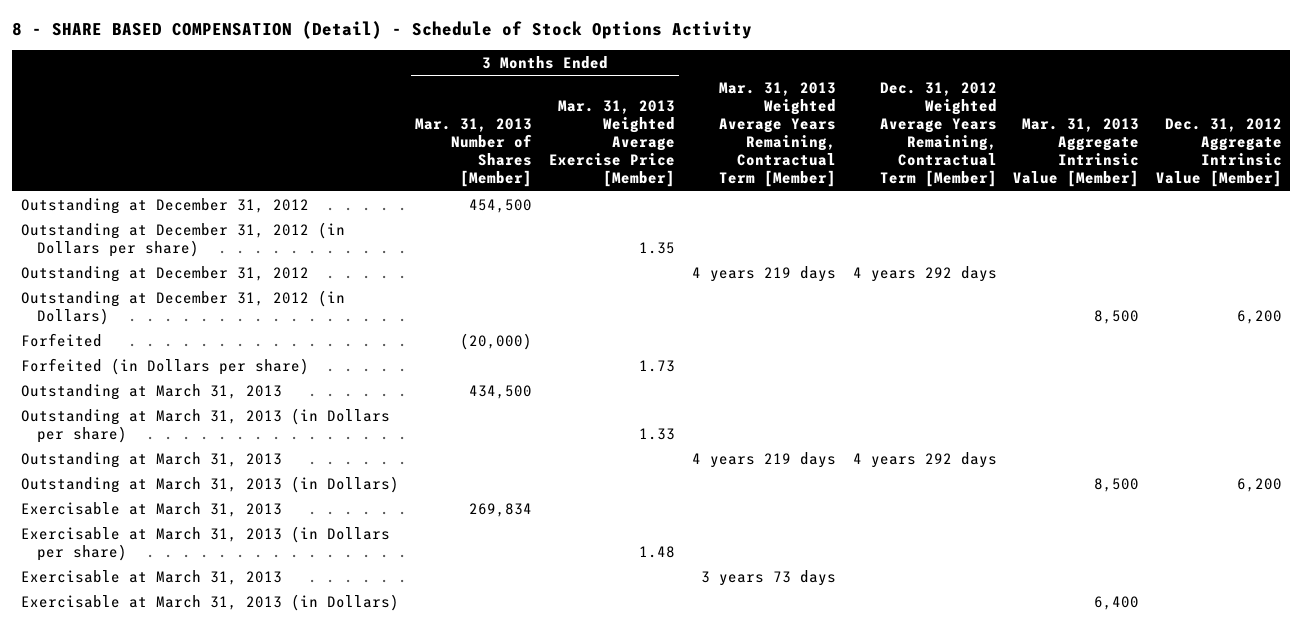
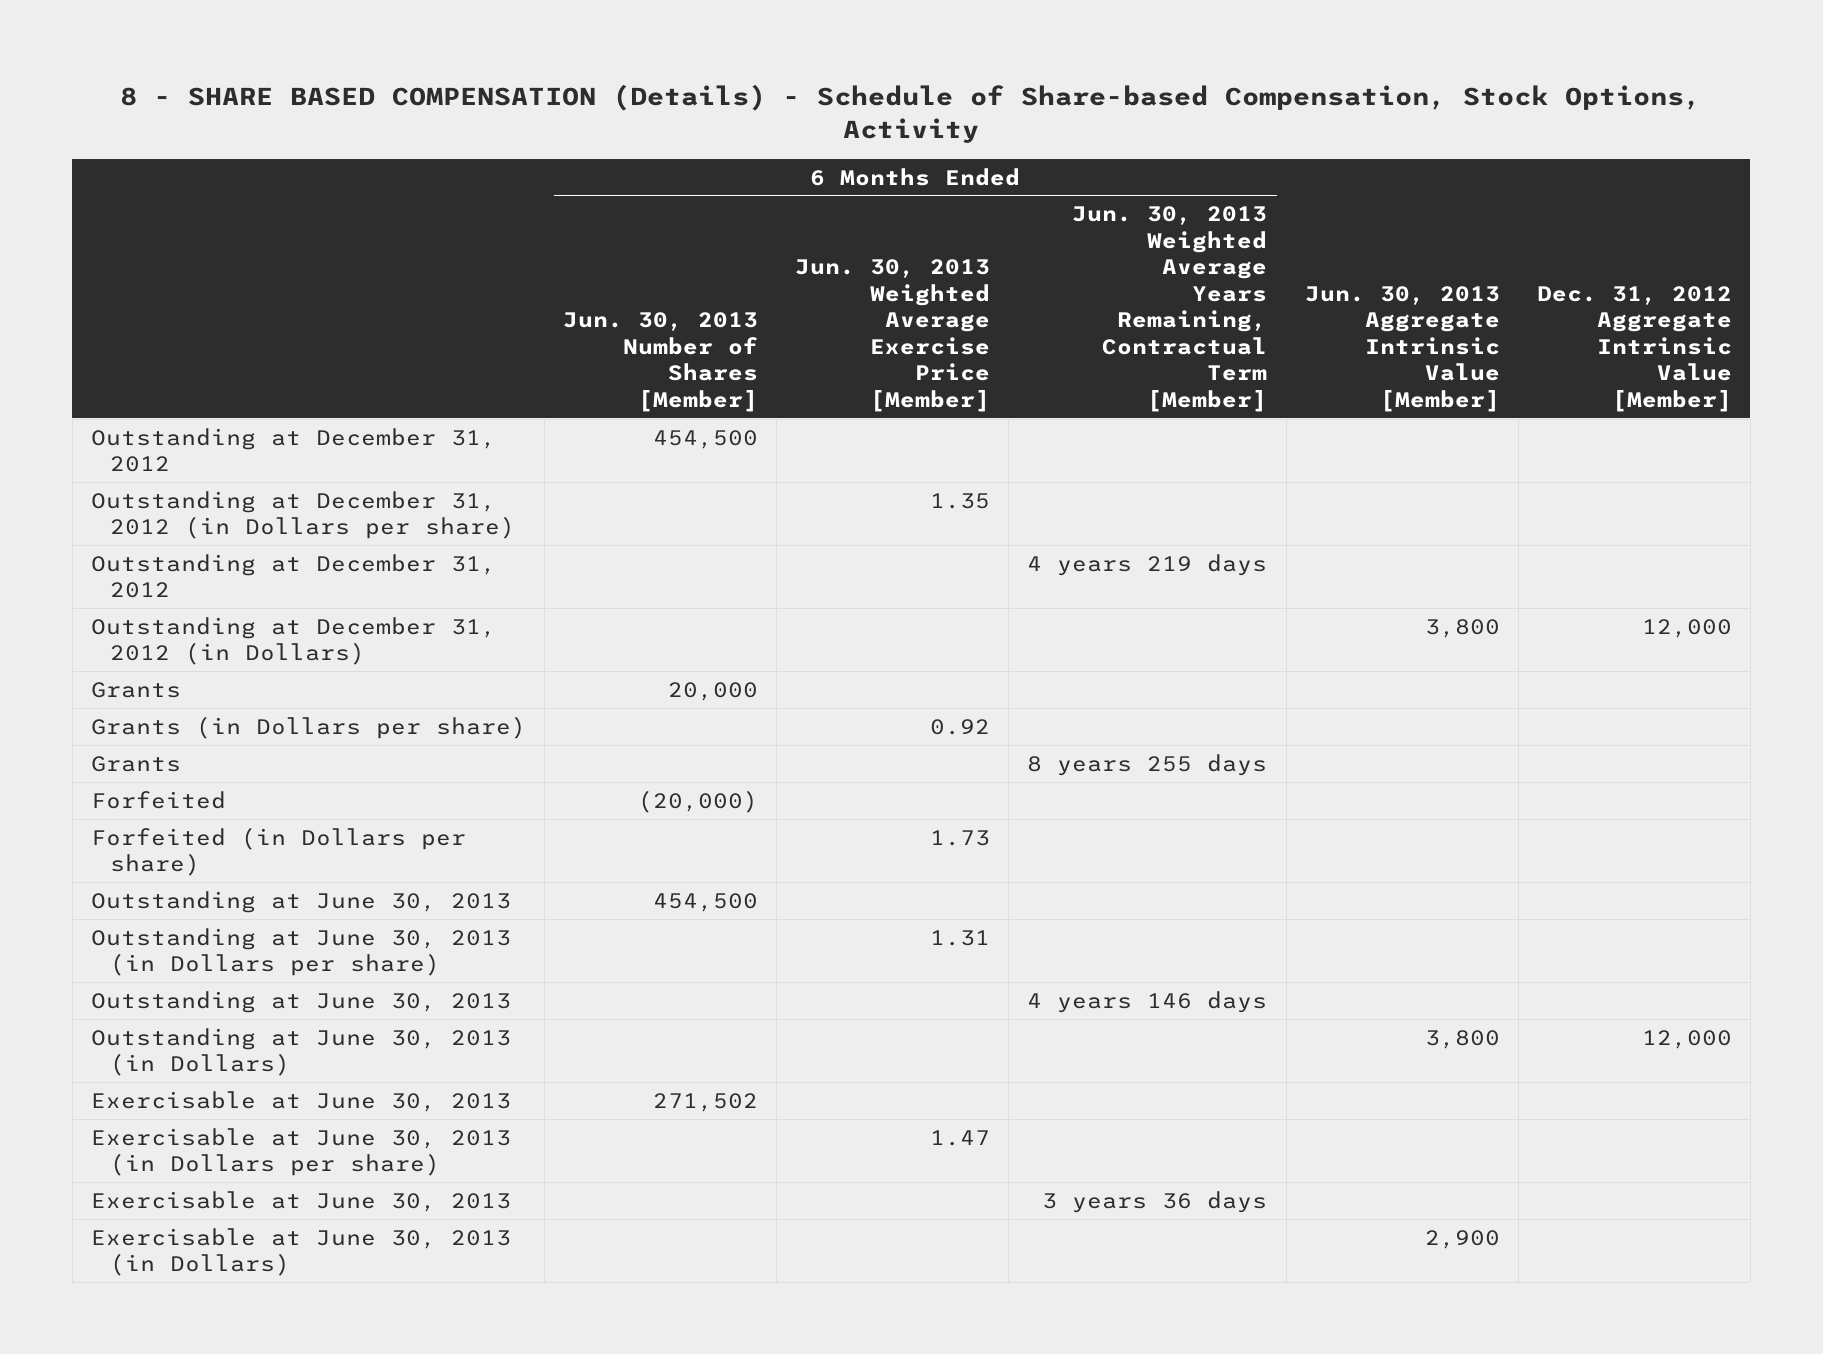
- 8 - SHARE BASED COMPENSATION (Detail) - Schedule of Stock Options Activity
+ 8 - SHARE BASED COMPENSATION (Details) - Schedule of Share-based Compensation, Stock Options, Activity
- | 3 Months Ended Mar. 31, 2013 Number of Shares [Member] | 3 Months Ended Mar. 31, 2013 Weighted Average Exercise Price [Member] | Mar. 31, 2013 Weighted Average Years Remaining, Contractual Term [Member] | Dec. 31, 2012 Weighted Average Years Remaining, Contractual Term [Member] | Mar. 31, 2013 Aggregate Intrinsic Value [Member] | Dec. 31, 2012 Aggregate Intrinsic Value [Member]
+ | 6 Months Ended Jun. 30, 2013 Number of Shares [Member] | 6 Months Ended Jun. 30, 2013 Weighted Average Exercise Price [Member] | 6 Months Ended Jun. 30, 2013 Weighted Average Years Remaining, Contractual Term [Member] | Jun. 30, 2013 Aggregate Intrinsic Value [Member] | Dec. 31, 2012 Aggregate Intrinsic Value [Member]
- Outstanding at December 31, 2012 (in Dollars) | | | | | 8,500 | 6,200
+ Outstanding at December 31, 2012 (in Dollars) | | | | 3,800 | 12,000
+ Grants | 20,000 | | | |
+ Grants (in Dollars per share) | | 0.92 | | |
+ Grants | | | 8 years 255 days | |
- Outstanding at March 31, 2013 | 434,500 | | | | |
- Outstanding at March 31, 2013 (in Dollars per share) | | 1.33 | | | |
- Outstanding at March 31, 2013 | | | 4 years 219 days | 4 years 292 days | |
- Outstanding at March 31, 2013 (in Dollars) | | | | | 8,500 | 6,200
- Exercisable at March 31, 2013 | 269,834 | | | | |
- Exercisable at March 31, 2013 (in Dollars per share) | | 1.48 | | | |
- Exercisable at March 31, 2013 | | | 3 years 73 days | | |
- Exercisable at March 31, 2013 (in Dollars) | | | | | 6,400 |
+ Outstanding at June 30, 2013 | 454,500 | | | |
+ Outstanding at June 30, 2013 (in Dollars per share) | | 1.31 | | |
+ Outstanding at June 30, 2013 | | | 4 years 146 days | |
+ Outstanding at June 30, 2013 (in Dollars) | | | | 3,800 | 12,000
+ Exercisable at June 30, 2013 | 271,502 | | | |
+ Exercisable at June 30, 2013 (in Dollars per share) | | 1.47 | | |
+ Exercisable at June 30, 2013 | | | 3 years 36 days | |
+ Exercisable at June 30, 2013 (in Dollars) | | | | 2,900 |

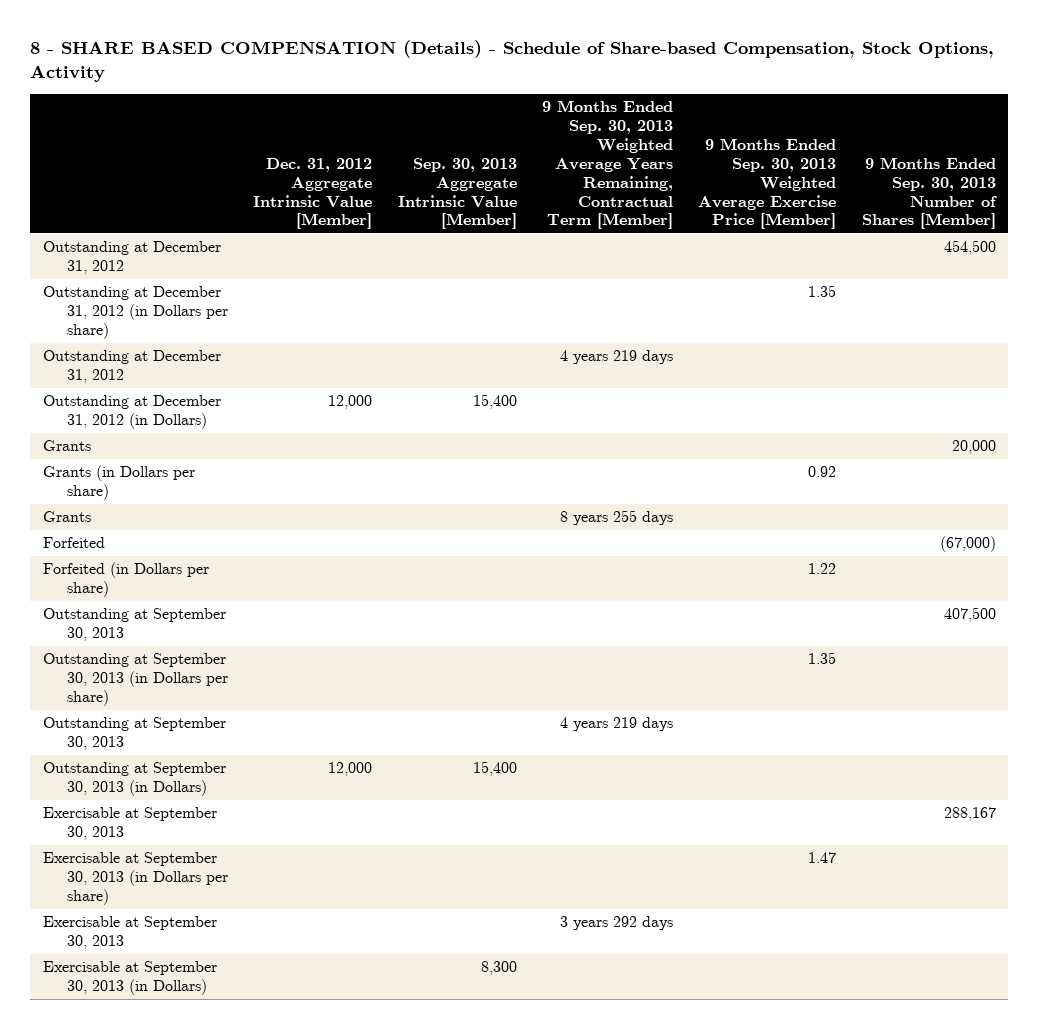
- | 6 Months Ended Jun. 30, 2013 Number of Shares [Member] | 6 Months Ended Jun. 30, 2013 Weighted Average Exercise Price [Member] | 6 Months Ended Jun. 30, 2013 Weighted Average Years Remaining, Contractual Term [Member] | Jun. 30, 2013 Aggregate Intrinsic Value [Member] | Dec. 31, 2012 Aggregate Intrinsic Value [Member]
+ | Dec. 31, 2012 Aggregate Intrinsic Value [Member] | Sep. 30, 2013 Aggregate Intrinsic Value [Member] | 9 Months Ended Sep. 30, 2013 Weighted Average Years Remaining, Contractual Term [Member] | 9 Months Ended Sep. 30, 2013 Weighted Average Exercise Price [Member] | 9 Months Ended Sep. 30, 2013 Number of Shares [Member]
- Outstanding at June 30, 2013 | 454,500 | | | |
- Outstanding at June 30, 2013 (in Dollars per share) | | 1.31 | | |
- Outstanding at June 30, 2013 | | | 4 years 146 days | |
- Outstanding at June 30, 2013 (in Dollars) | | | | 3,800 | 12,000
- Exercisable at June 30, 2013 | 271,502 | | | |
- Exercisable at June 30, 2013 (in Dollars per share) | | 1.47 | | |
- Exercisable at June 30, 2013 | | | 3 years 36 days | |
- Exercisable at June 30, 2013 (in Dollars) | | | | 2,900 |
+ Outstanding at September 30, 2013 | | | | | 407,500
+ Outstanding at September 30, 2013 (in Dollars per share) | | | | 1.35 |
+ Outstanding at September 30, 2013 | | | 4 years 219 days | |
+ Outstanding at September 30, 2013 (in Dollars) | 12,000 | 15,400 | | |
+ Exercisable at September 30, 2013 | | | | | 288,167
+ Exercisable at September 30, 2013 (in Dollars per share) | | | | 1.47 |
+ Exercisable at September 30, 2013 | | | 3 years 292 days | |
+ Exercisable at September 30, 2013 (in Dollars) | | 8,300 | | |

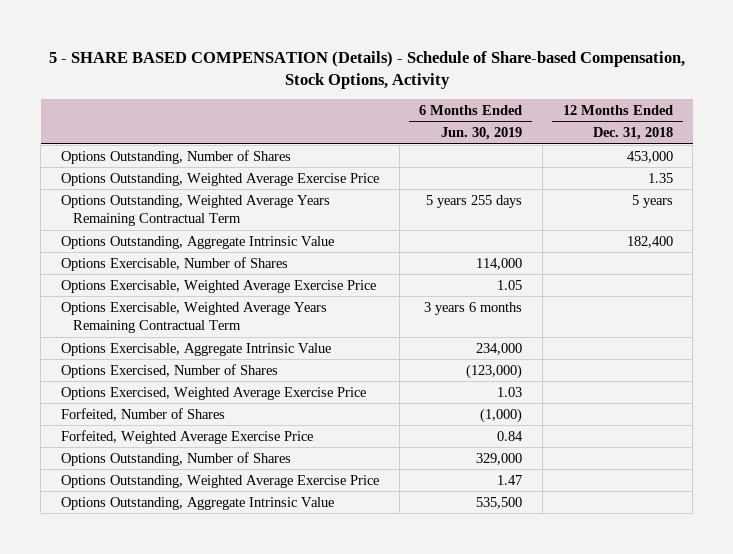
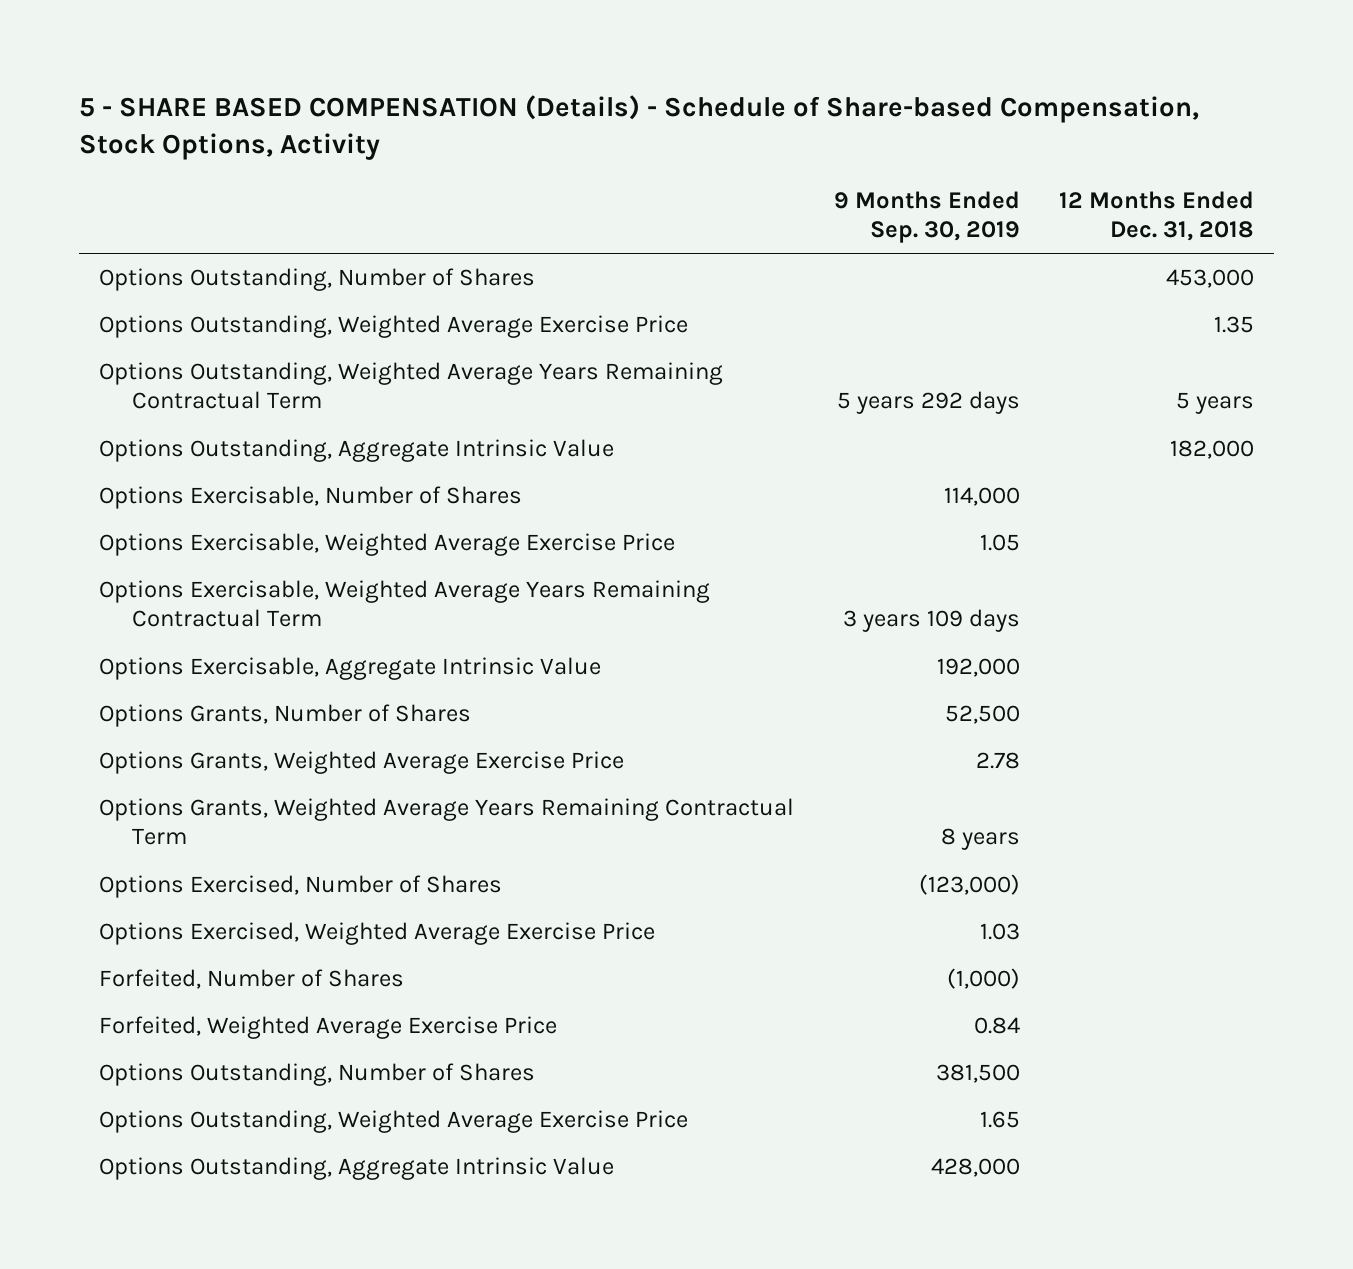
- | 6 Months Ended Jun. 30, 2019 | 12 Months Ended Dec. 31, 2018
+ | 9 Months Ended Sep. 30, 2019 | 12 Months Ended Dec. 31, 2018
- Options Outstanding, Aggregate Intrinsic Value | | 182,400
+ Options Outstanding, Aggregate Intrinsic Value | | 182,000
+ Options Grants, Number of Shares | 52,500 |
+ Options Grants, Weighted Average Exercise Price | 2.78 |
+ Options Grants, Weighted Average Years Remaining Contractual Term | 8 years |

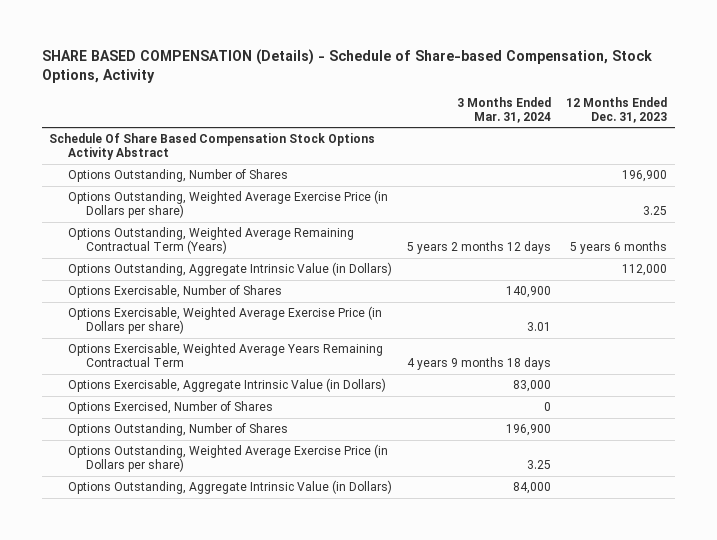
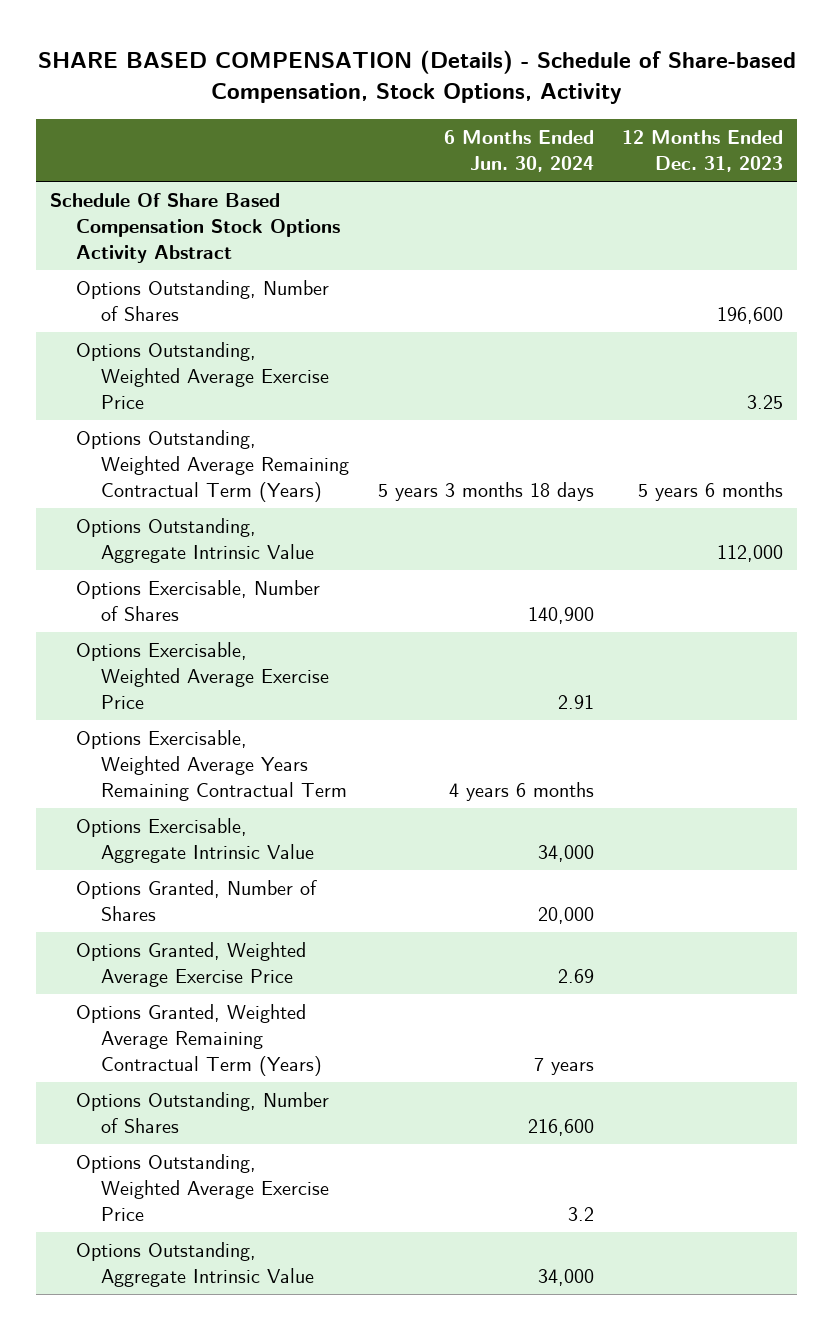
- | 3 Months Ended Mar. 31, 2024 | 12 Months Ended Dec. 31, 2023
+ | 6 Months Ended Jun. 30, 2024 | 12 Months Ended Dec. 31, 2023
- Options Outstanding, Number of Shares | | 196,900
- Options Outstanding, Weighted Average Exercise Price (in Dollars per share) | | 3.25
+ Options Outstanding, Number of Shares | | 196,600
+ Options Outstanding, Weighted Average Exercise Price | | 3.25
- Options Outstanding, Aggregate Intrinsic Value (in Dollars) | | 112,000
+ Options Outstanding, Aggregate Intrinsic Value | | 112,000
- Options Exercisable, Weighted Average Exercise Price (in Dollars per share) | 3.01 |
+ Options Exercisable, Weighted Average Exercise Price | 2.91 |
- Options Exercisable, Aggregate Intrinsic Value (in Dollars) | 83,000 |
- Options Exercised, Number of Shares | 0 |
+ Options Exercisable, Aggregate Intrinsic Value | 34,000 |
+ Options Granted, Number of Shares | 20,000 |
+ Options Granted, Weighted Average Exercise Price | 2.69 |
+ Options Granted, Weighted Average Remaining Contractual Term (Years) | 7 years |
- Options Outstanding, Weighted Average Exercise Price (in Dollars per share) | 3.25 |
- Options Outstanding, Aggregate Intrinsic Value (in Dollars) | 84,000 |
+ Options Outstanding, Weighted Average Exercise Price | 3.2 |
+ Options Outstanding, Aggregate Intrinsic Value | 34,000 |

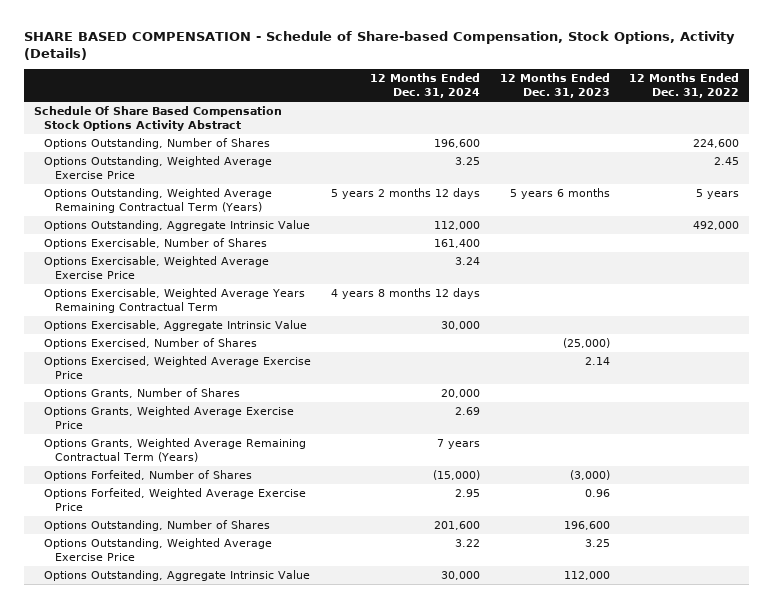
- SHARE BASED COMPENSATION (Details) - Schedule of Share-based Compensation, Stock Options, Activity
+ SHARE BASED COMPENSATION - Schedule of Share-based Compensation, Stock Options, Activity (Details)
- | 6 Months Ended Jun. 30, 2024 | 12 Months Ended Dec. 31, 2023
+ | 12 Months Ended Dec. 31, 2024 | 12 Months Ended Dec. 31, 2023 | 12 Months Ended Dec. 31, 2022
moved up: Options Outstanding, Number of Shares | 196,600 | | 224,600
moved up: Options Outstanding, Weighted Average Exercise Price | 3.25 | | 2.45
moved up: Options Outstanding, Aggregate Intrinsic Value | 112,000 | | 492,000
- Options Granted, Number of Shares | 20,000 |
- Options Granted, Weighted Average Exercise Price | 2.69 |
- Options Granted, Weighted Average Remaining Contractual Term (Years) | 7 years |
+ Options Exercised, Number of Shares | | (25,000) |
+ Options Exercised, Weighted Average Exercise Price | | 2.14 |
+ Options Grants, Number of Shares | 20,000 | |
+ Options Grants, Weighted Average Exercise Price | 2.69 | |
+ Options Grants, Weighted Average Remaining Contractual Term (Years) | 7 years | |
+ Options Forfeited, Number of Shares | (15,000) | (3,000) |
+ Options Forfeited, Weighted Average Exercise Price | 2.95 | 0.96 |
moved down: Options Outstanding, Number of Shares | 201,600 | 196,600 |
moved down: Options Outstanding, Weighted Average Exercise Price | 3.22 | 3.25 |
moved down: Options Outstanding, Aggregate Intrinsic Value | 30,000 | 112,000 |

